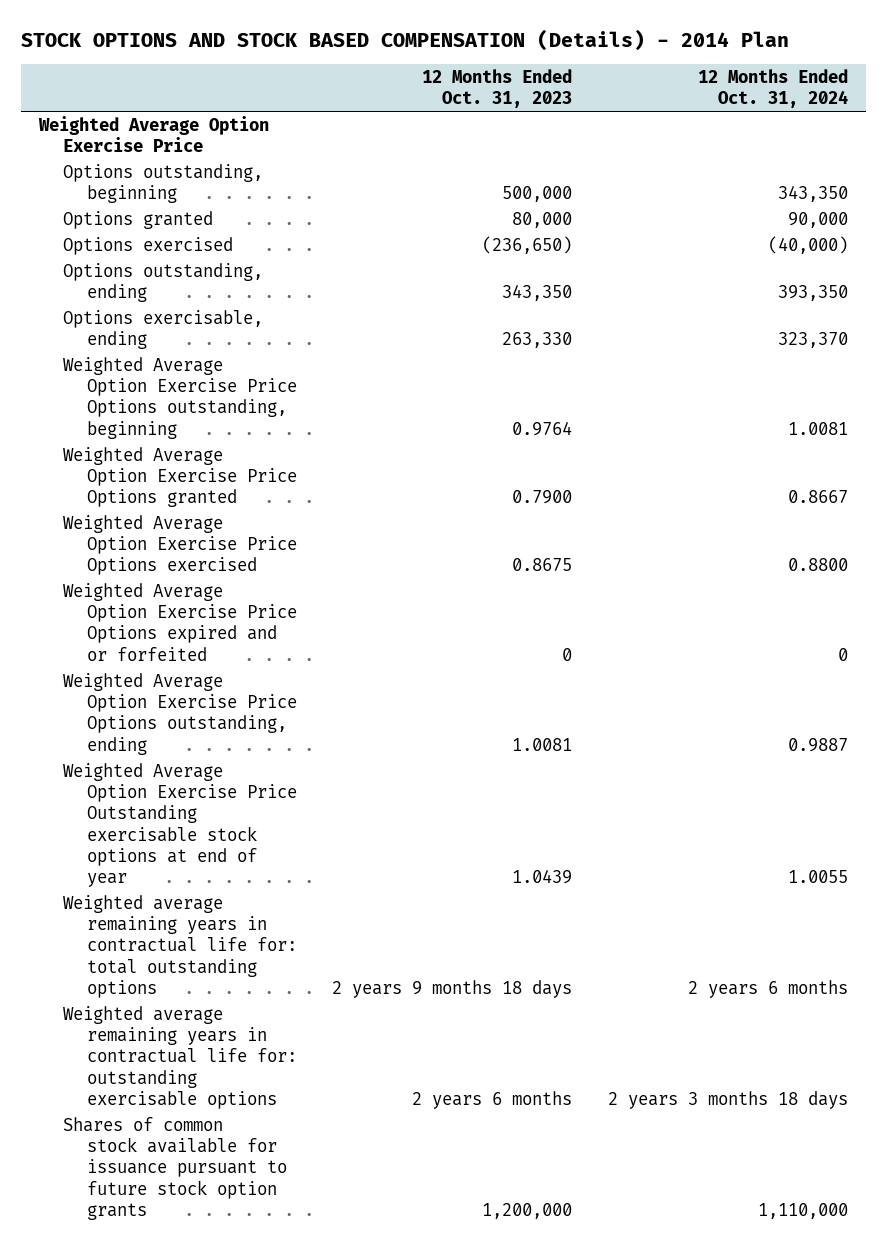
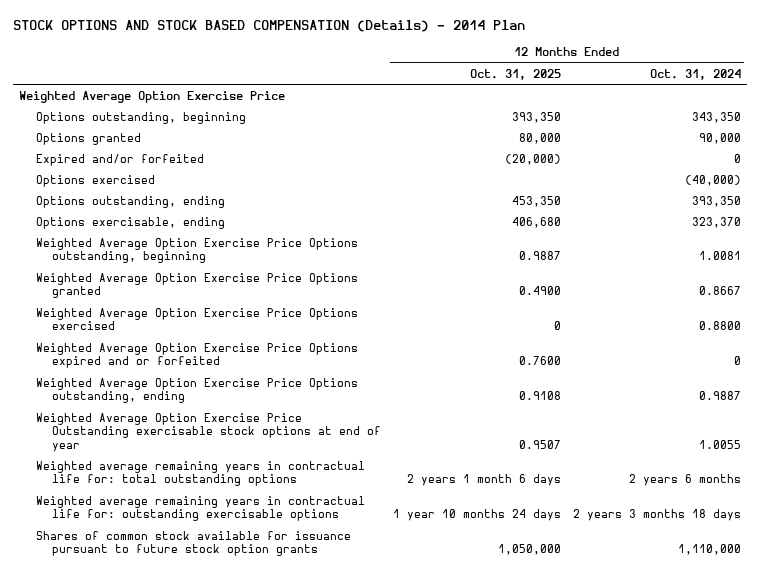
- | 12 Months Ended Oct. 31, 2023 | 12 Months Ended Oct. 31, 2024
+ | 12 Months Ended Oct. 31, 2025 | 12 Months Ended Oct. 31, 2024
+ Expired and/or forfeited | (20,000) | 0

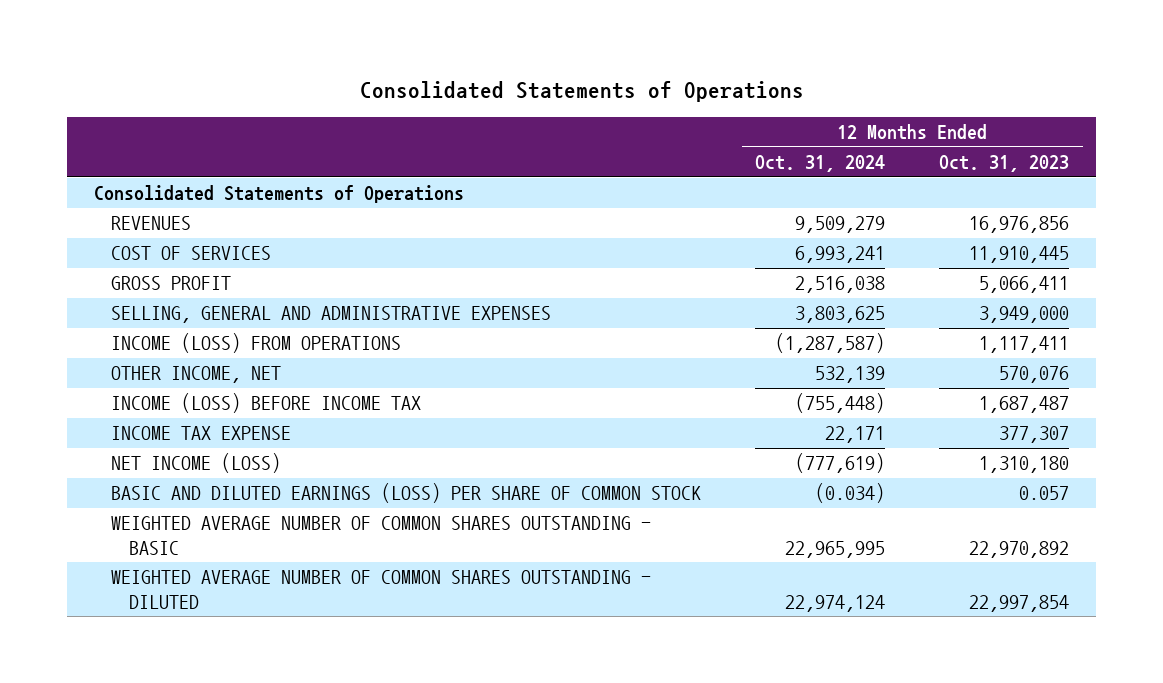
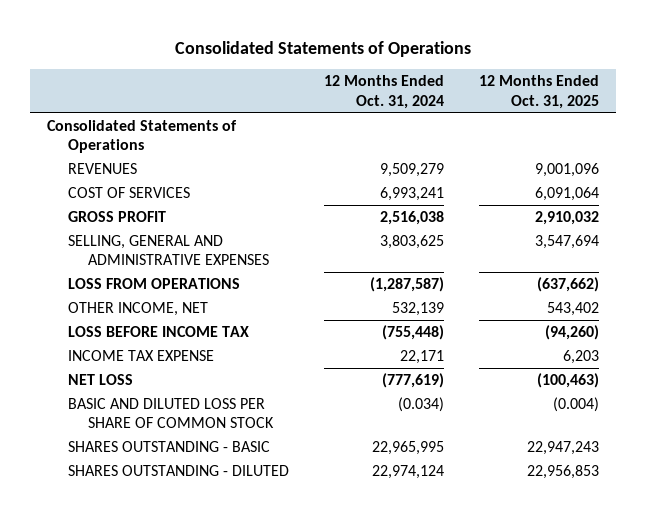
- | 12 Months Ended Oct. 31, 2024 | 12 Months Ended Oct. 31, 2023
+ | 12 Months Ended Oct. 31, 2024 | 12 Months Ended Oct. 31, 2025
- INCOME (LOSS) FROM OPERATIONS | (1,287,587) | 1,117,411
+ LOSS FROM OPERATIONS | (1,287,587) | (637,662)
- INCOME (LOSS) BEFORE INCOME TAX | (755,448) | 1,687,487
+ LOSS BEFORE INCOME TAX | (755,448) | (94,260)
- NET INCOME (LOSS) | (777,619) | 1,310,180
- BASIC AND DILUTED EARNINGS (LOSS) PER SHARE OF COMMON STOCK | (0.034) | 0.057
- WEIGHTED AVERAGE NUMBER OF COMMON SHARES OUTSTANDING - BASIC | 22,965,995 | 22,970,892
- WEIGHTED AVERAGE NUMBER OF COMMON SHARES OUTSTANDING - DILUTED | 22,974,124 | 22,997,854
+ NET LOSS | (777,619) | (100,463)
+ BASIC AND DILUTED LOSS PER SHARE OF COMMON STOCK | (0.034) | (0.004)
+ SHARES OUTSTANDING - BASIC | 22,965,995 | 22,947,243
+ SHARES OUTSTANDING - DILUTED | 22,974,124 | 22,956,853

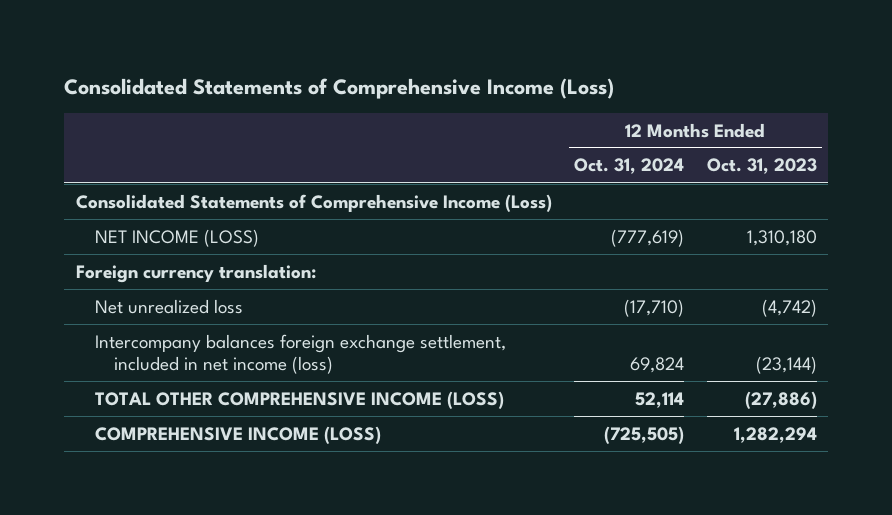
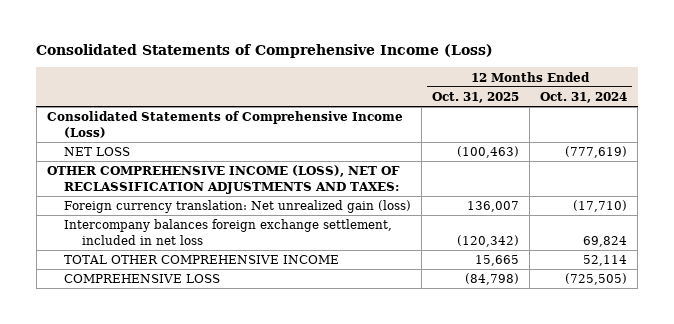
- | 12 Months Ended Oct. 31, 2024 | 12 Months Ended Oct. 31, 2023
+ | 12 Months Ended Oct. 31, 2025 | 12 Months Ended Oct. 31, 2024
- NET INCOME (LOSS) | (777,619) | 1,310,180
- Foreign currency translation:
- Net unrealized loss | (17,710) | (4,742)
- Intercompany balances foreign exchange settlement, included in net income (loss) | 69,824 | (23,144)
- TOTAL OTHER COMPREHENSIVE INCOME (LOSS) | 52,114 | (27,886)
- COMPREHENSIVE INCOME (LOSS) | (725,505) | 1,282,294
+ NET LOSS | (100,463) | (777,619)
+ OTHER COMPREHENSIVE INCOME (LOSS), NET OF RECLASSIFICATION ADJUSTMENTS AND TAXES:
+ Foreign currency translation: Net unrealized gain (loss) | 136,007 | (17,710)
+ Intercompany balances foreign exchange settlement, included in net loss | (120,342) | 69,824
+ TOTAL OTHER COMPREHENSIVE INCOME | 15,665 | 52,114
+ COMPREHENSIVE LOSS | (84,798) | (725,505)

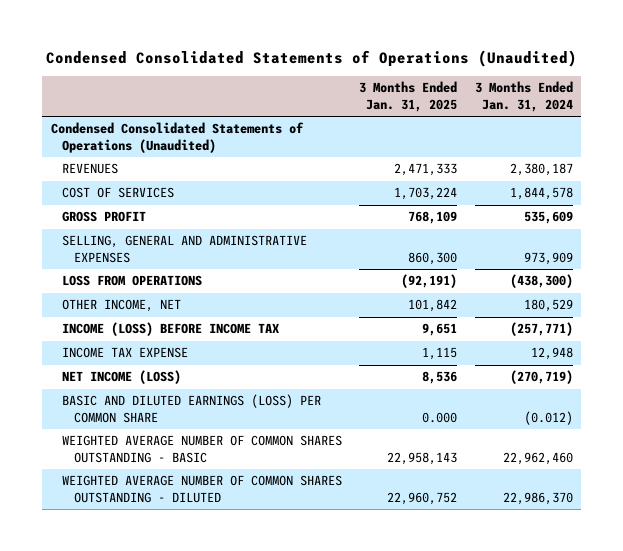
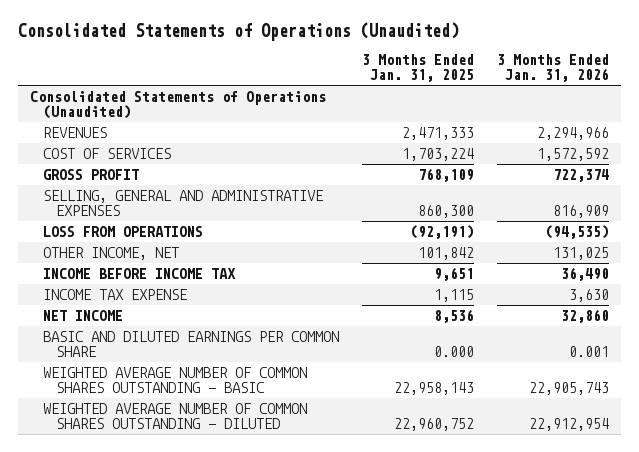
- Condensed Consolidated Statements of Operations (Unaudited)
+ Consolidated Statements of Operations (Unaudited)
- | 3 Months Ended Jan. 31, 2025 | 3 Months Ended Jan. 31, 2024
+ | 3 Months Ended Jan. 31, 2025 | 3 Months Ended Jan. 31, 2026
- Condensed Consolidated Statements of Operations (Unaudited)
+ Consolidated Statements of Operations (Unaudited)
- INCOME (LOSS) BEFORE INCOME TAX | 9,651 | (257,771)
+ INCOME BEFORE INCOME TAX | 9,651 | 36,490
- NET INCOME (LOSS) | 8,536 | (270,719)
- BASIC AND DILUTED EARNINGS (LOSS) PER COMMON SHARE | 0.000 | (0.012)
+ NET INCOME | 8,536 | 32,860
+ BASIC AND DILUTED EARNINGS PER COMMON SHARE | 0.000 | 0.001

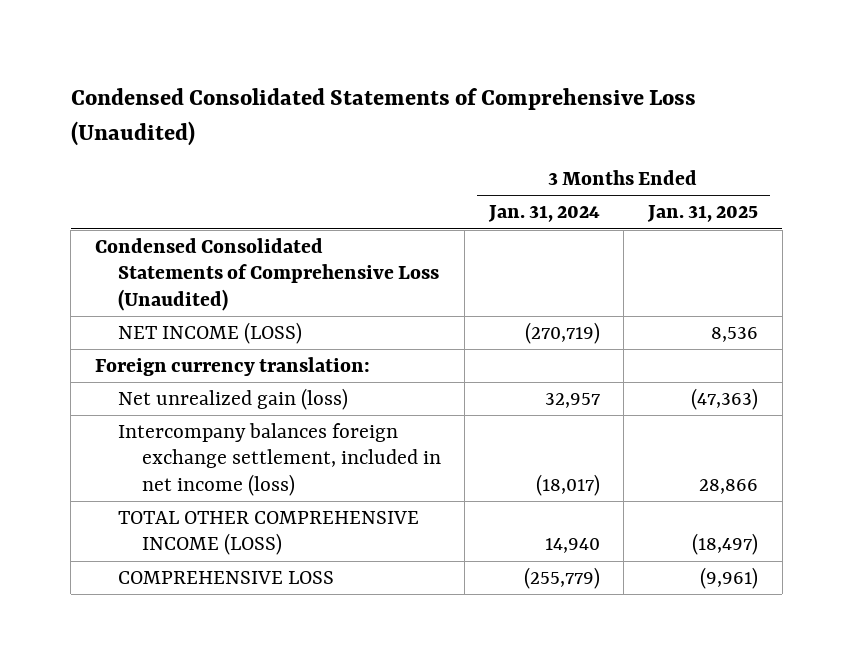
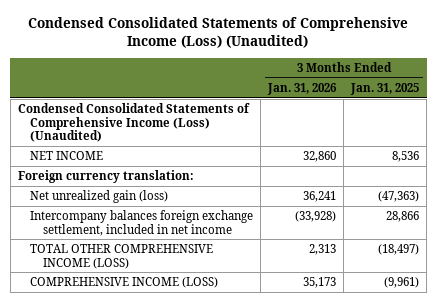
- Condensed Consolidated Statements of Comprehensive Loss (Unaudited)
+ Condensed Consolidated Statements of Comprehensive Income (Loss) (Unaudited)
- | 3 Months Ended Jan. 31, 2024 | 3 Months Ended Jan. 31, 2025
+ | 3 Months Ended Jan. 31, 2026 | 3 Months Ended Jan. 31, 2025
- Condensed Consolidated Statements of Comprehensive Loss (Unaudited)
- NET INCOME (LOSS) | (270,719) | 8,536
+ Condensed Consolidated Statements of Comprehensive Income (Loss) (Unaudited)
+ NET INCOME | 32,860 | 8,536
- Intercompany balances foreign exchange settlement, included in net income (loss) | (18,017) | 28,866
+ Intercompany balances foreign exchange settlement, included in net income | (33,928) | 28,866
- COMPREHENSIVE LOSS | (255,779) | (9,961)
+ COMPREHENSIVE INCOME (LOSS) | 35,173 | (9,961)

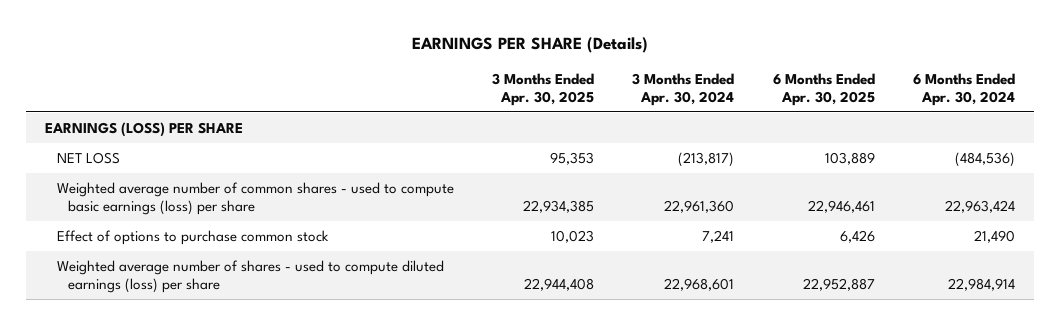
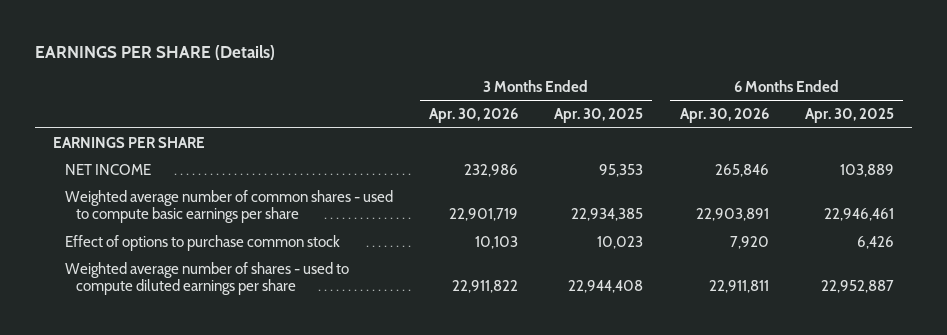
- | 3 Months Ended Apr. 30, 2025 | 3 Months Ended Apr. 30, 2024 | 6 Months Ended Apr. 30, 2025 | 6 Months Ended Apr. 30, 2024
+ | 3 Months Ended Apr. 30, 2026 | 3 Months Ended Apr. 30, 2025 | 6 Months Ended Apr. 30, 2026 | 6 Months Ended Apr. 30, 2025
- EARNINGS (LOSS) PER SHARE
- NET LOSS | 95,353 | (213,817) | 103,889 | (484,536)
- Weighted average number of common shares - used to compute basic earnings (loss) per share | 22,934,385 | 22,961,360 | 22,946,461 | 22,963,424
+ EARNINGS PER SHARE
+ NET INCOME | 232,986 | 95,353 | 265,846 | 103,889
+ Weighted average number of common shares - used to compute basic earnings per share | 22,901,719 | 22,934,385 | 22,903,891 | 22,946,461
- Weighted average number of shares - used to compute diluted earnings (loss) per share | 22,944,408 | 22,968,601 | 22,952,887 | 22,984,914
+ Weighted average number of shares - used to compute diluted earnings per share | 22,911,822 | 22,944,408 | 22,911,811 | 22,952,887

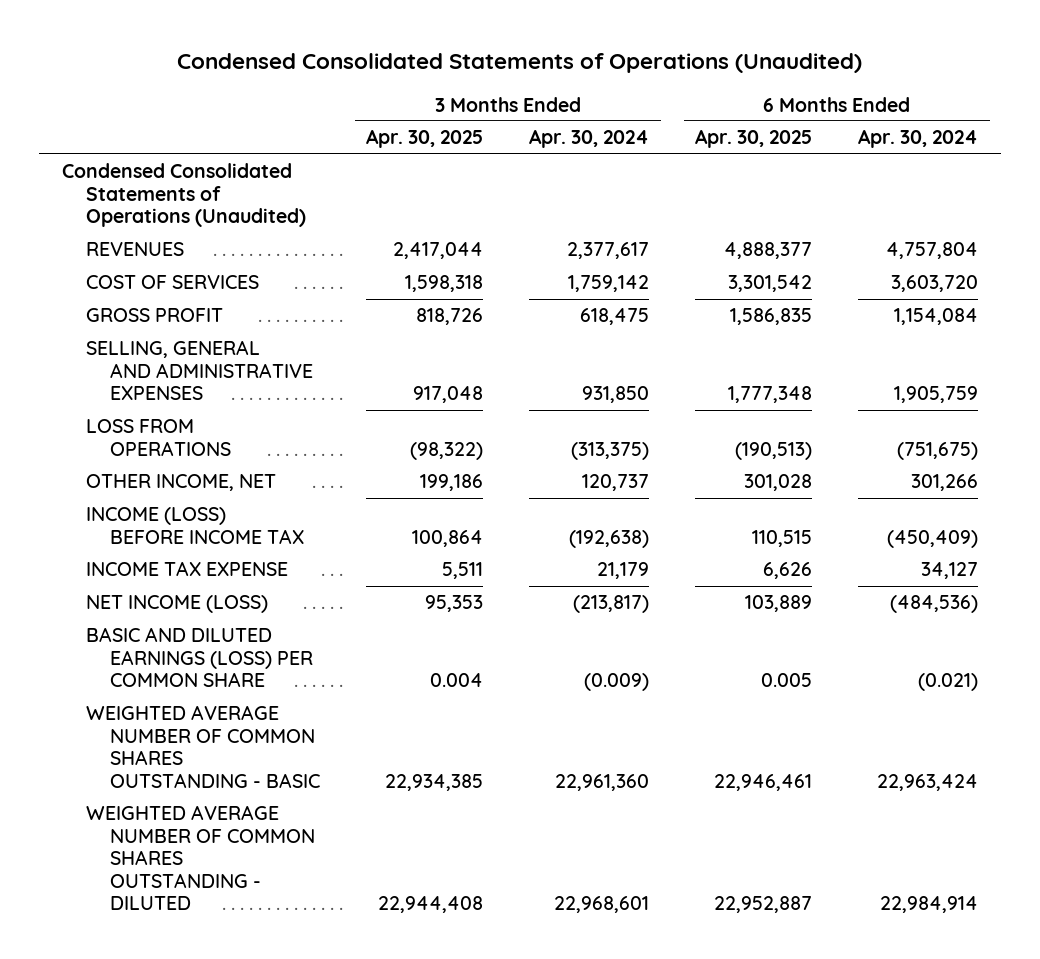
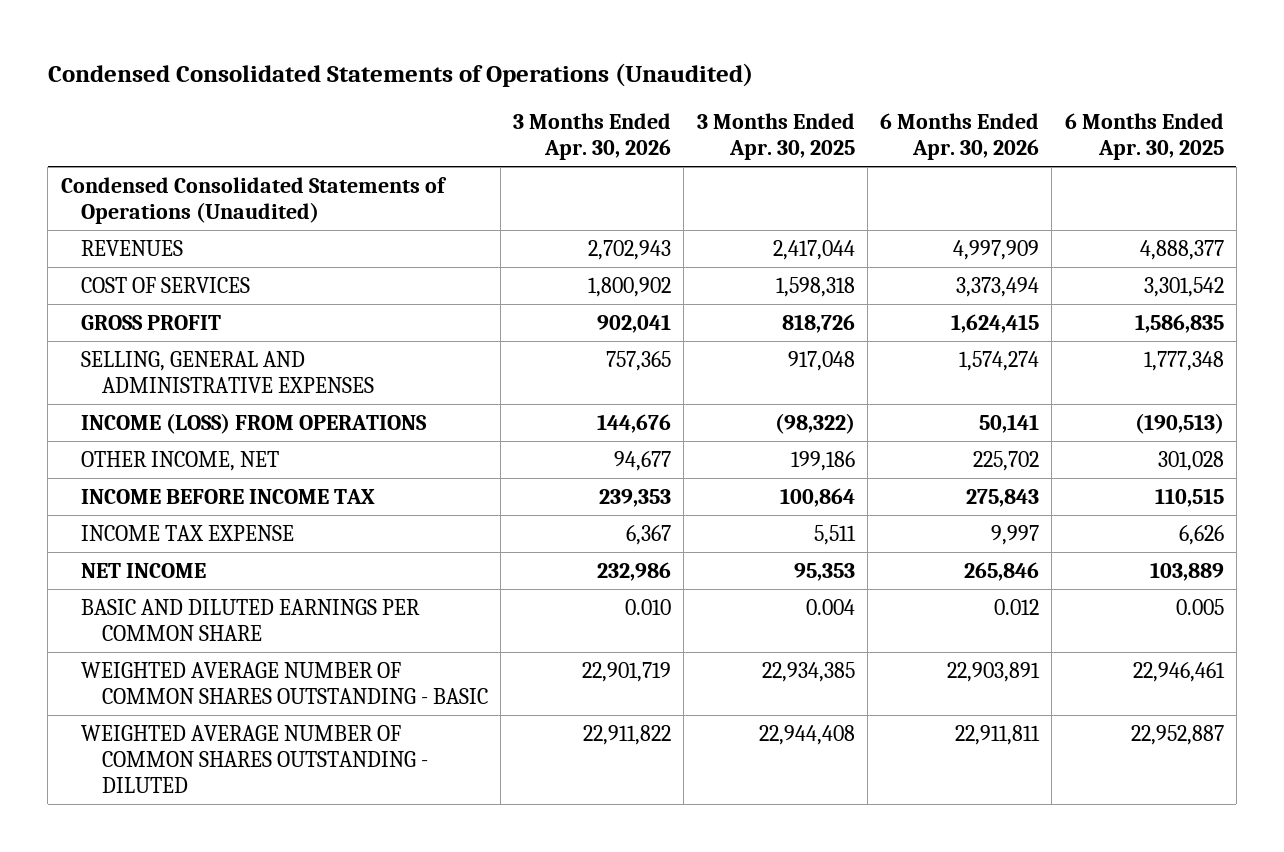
- | 3 Months Ended Apr. 30, 2025 | 3 Months Ended Apr. 30, 2024 | 6 Months Ended Apr. 30, 2025 | 6 Months Ended Apr. 30, 2024
+ | 3 Months Ended Apr. 30, 2026 | 3 Months Ended Apr. 30, 2025 | 6 Months Ended Apr. 30, 2026 | 6 Months Ended Apr. 30, 2025
- LOSS FROM OPERATIONS | (98,322) | (313,375) | (190,513) | (751,675)
+ INCOME (LOSS) FROM OPERATIONS | 144,676 | (98,322) | 50,141 | (190,513)
- INCOME (LOSS) BEFORE INCOME TAX | 100,864 | (192,638) | 110,515 | (450,409)
+ INCOME BEFORE INCOME TAX | 239,353 | 100,864 | 275,843 | 110,515
- NET INCOME (LOSS) | 95,353 | (213,817) | 103,889 | (484,536)
- BASIC AND DILUTED EARNINGS (LOSS) PER COMMON SHARE | 0.004 | (0.009) | 0.005 | (0.021)
+ NET INCOME | 232,986 | 95,353 | 265,846 | 103,889
+ BASIC AND DILUTED EARNINGS PER COMMON SHARE | 0.010 | 0.004 | 0.012 | 0.005

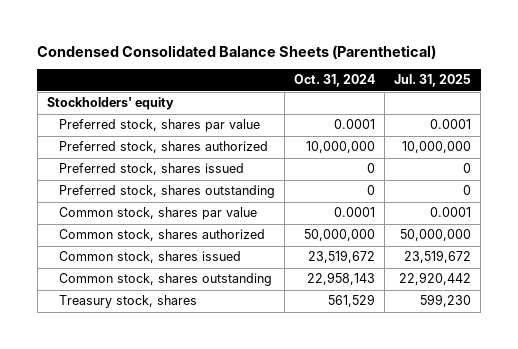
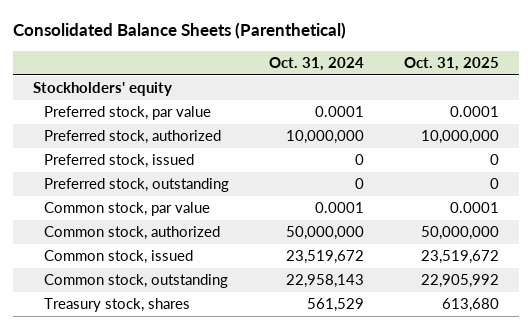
- Condensed Consolidated Balance Sheets (Parenthetical)
+ Consolidated Balance Sheets (Parenthetical)
- | Oct. 31, 2024 | Jul. 31, 2025
+ | Oct. 31, 2024 | Oct. 31, 2025
- Preferred stock, shares par value | 0.0001 | 0.0001
- Preferred stock, shares authorized | 10,000,000 | 10,000,000
- Preferred stock, shares issued | 0 | 0
- Preferred stock, shares outstanding | 0 | 0
- Common stock, shares par value | 0.0001 | 0.0001
- Common stock, shares authorized | 50,000,000 | 50,000,000
- Common stock, shares issued | 23,519,672 | 23,519,672
- Common stock, shares outstanding | 22,958,143 | 22,920,442
+ Preferred stock, par value | 0.0001 | 0.0001
+ Preferred stock, authorized | 10,000,000 | 10,000,000
+ Preferred stock, issued | 0 | 0
+ Preferred stock, outstanding | 0 | 0
+ Common stock, par value | 0.0001 | 0.0001
+ Common stock, authorized | 50,000,000 | 50,000,000
+ Common stock, issued | 23,519,672 | 23,519,672
+ Common stock, outstanding | 22,958,143 | 22,905,992

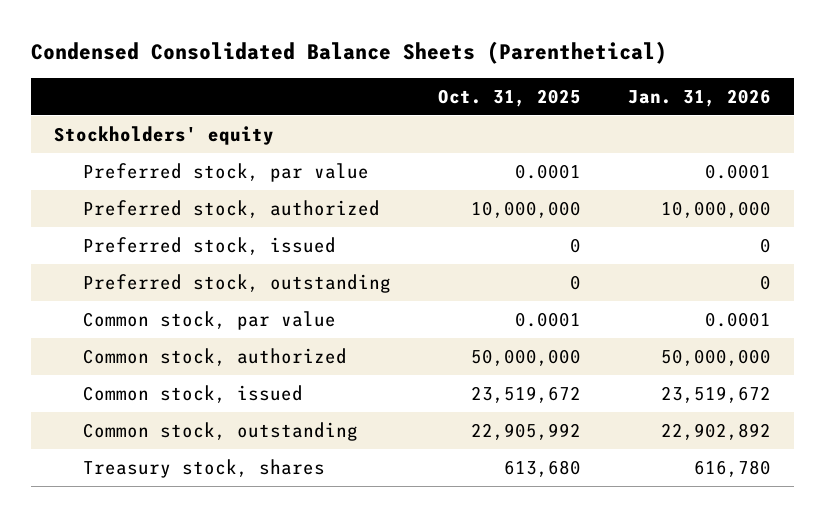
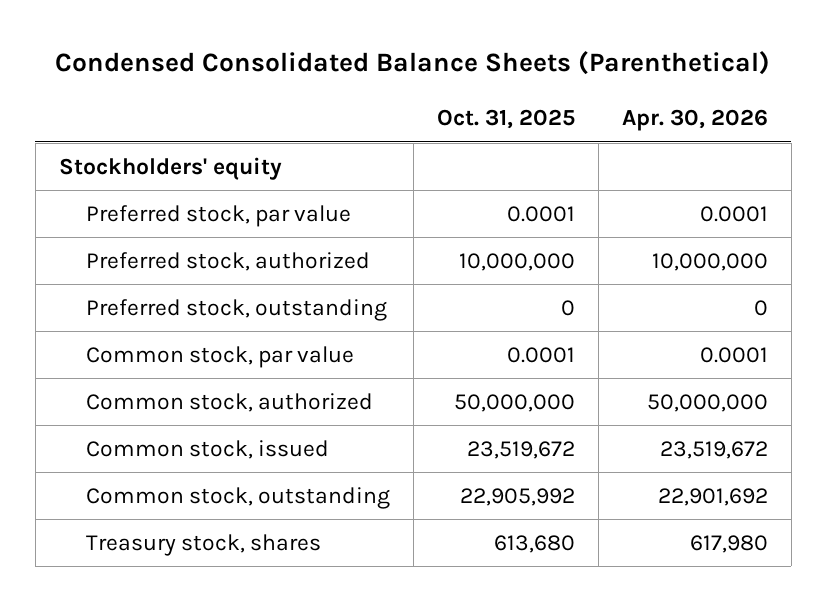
- | Oct. 31, 2025 | Jan. 31, 2026
+ | Oct. 31, 2025 | Apr. 30, 2026
- Preferred stock, issued | 0 | 0

